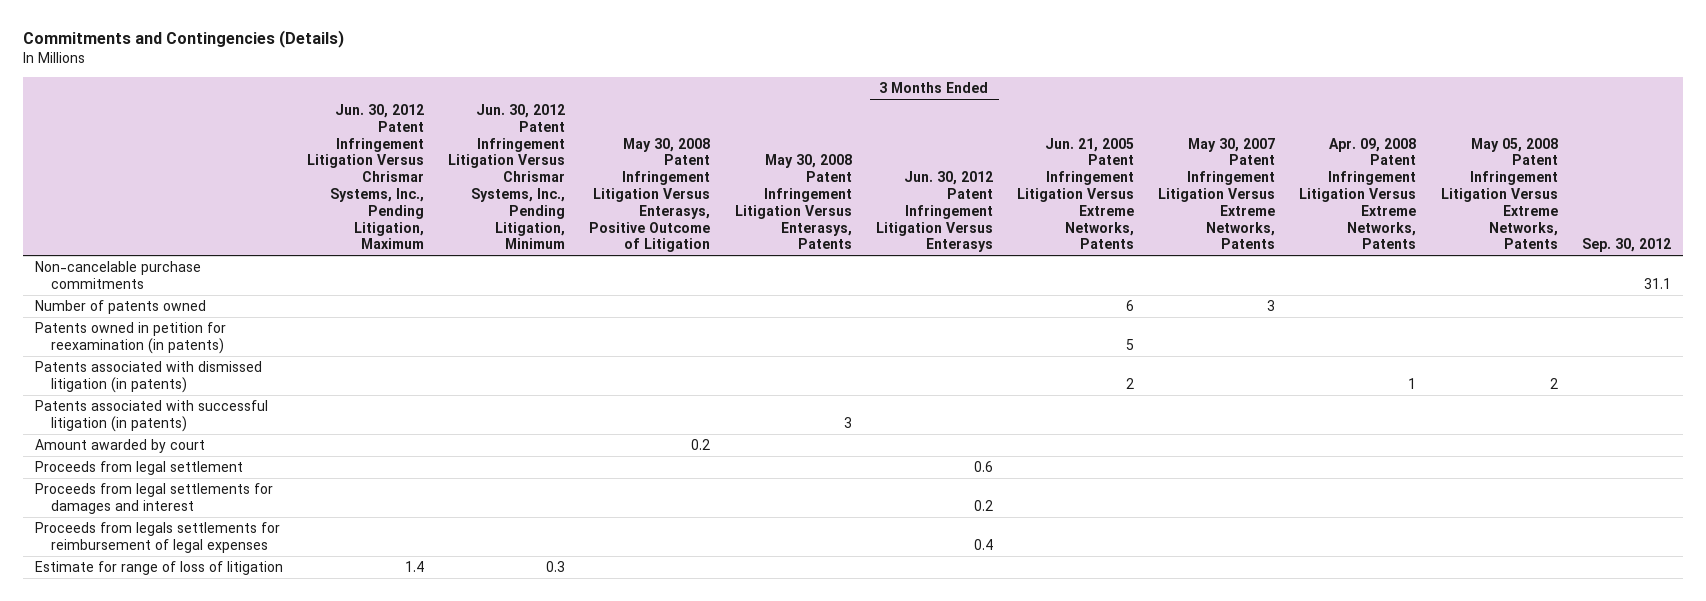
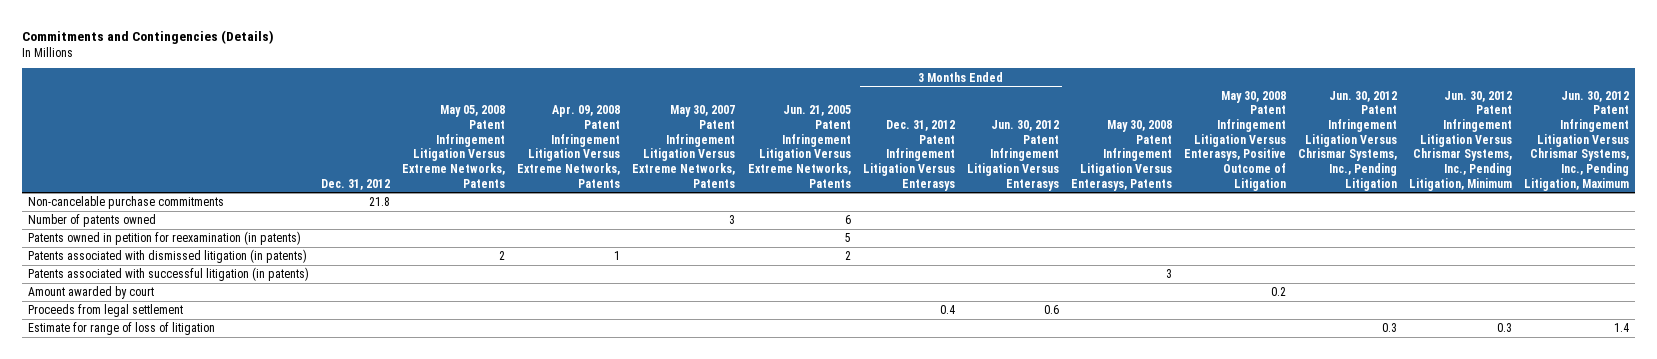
- | Jun. 30, 2012 Patent Infringement Litigation Versus Chrismar Systems, Inc., Pending Litigation, Maximum | Jun. 30, 2012 Patent Infringement Litigation Versus Chrismar Systems, Inc., Pending Litigation, Minimum | May 30, 2008 Patent Infringement Litigation Versus Enterasys, Positive Outcome of Litigation | May 30, 2008 Patent Infringement Litigation Versus Enterasys, Patents | 3 Months Ended Jun. 30, 2012 Patent Infringement Litigation Versus Enterasys | Jun. 21, 2005 Patent Infringement Litigation Versus Extreme Networks, Patents | May 30, 2007 Patent Infringement Litigation Versus Extreme Networks, Patents | Apr. 09, 2008 Patent Infringement Litigation Versus Extreme Networks, Patents | May 05, 2008 Patent Infringement Litigation Versus Extreme Networks, Patents | Sep. 30, 2012
+ | Dec. 31, 2012 | May 05, 2008 Patent Infringement Litigation Versus Extreme Networks, Patents | Apr. 09, 2008 Patent Infringement Litigation Versus Extreme Networks, Patents | May 30, 2007 Patent Infringement Litigation Versus Extreme Networks, Patents | Jun. 21, 2005 Patent Infringement Litigation Versus Extreme Networks, Patents | 3 Months Ended Dec. 31, 2012 Patent Infringement Litigation Versus Enterasys | 3 Months Ended Jun. 30, 2012 Patent Infringement Litigation Versus Enterasys | May 30, 2008 Patent Infringement Litigation Versus Enterasys, Patents | May 30, 2008 Patent Infringement Litigation Versus Enterasys, Positive Outcome of Litigation | Jun. 30, 2012 Patent Infringement Litigation Versus Chrismar Systems, Inc., Pending Litigation | Jun. 30, 2012 Patent Infringement Litigation Versus Chrismar Systems, Inc., Pending Litigation, Minimum | Jun. 30, 2012 Patent Infringement Litigation Versus Chrismar Systems, Inc., Pending Litigation, Maximum
- Proceeds from legal settlements for damages and interest | | | | | 0.2 | | | | |
- Proceeds from legals settlements for reimbursement of legal expenses | | | | | 0.4 | | | | |

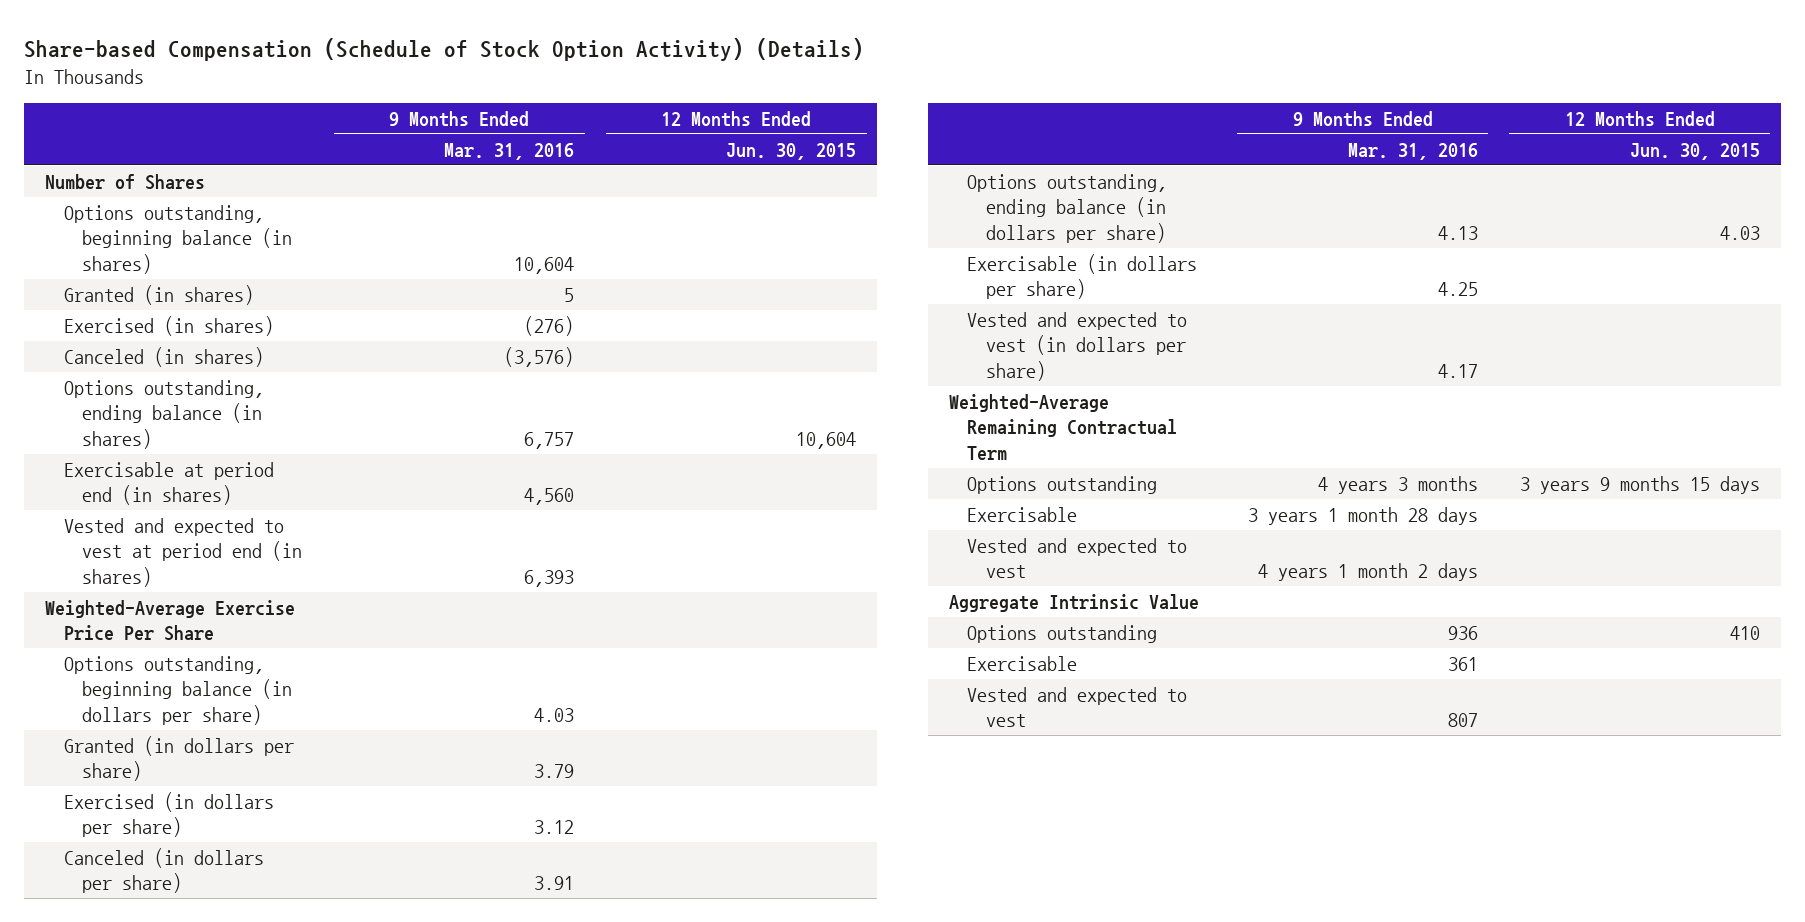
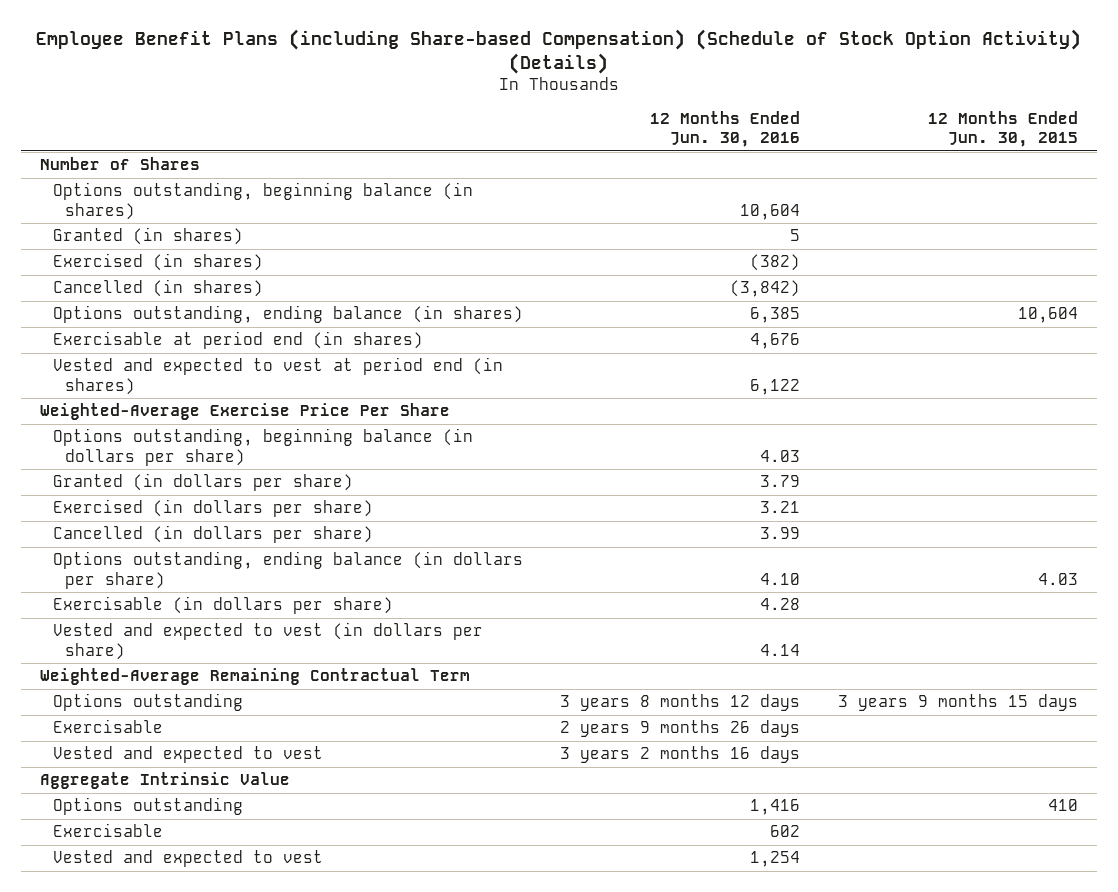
- Share-based Compensation (Schedule of Stock Option Activity) (Details)
+ Employee Benefit Plans (including Share-based Compensation) (Schedule of Stock Option Activity) (Details)
- | 9 Months Ended Mar. 31, 2016 | 12 Months Ended Jun. 30, 2015
+ | 12 Months Ended Jun. 30, 2016 | 12 Months Ended Jun. 30, 2015
- Canceled (in shares) | (3,576) |
+ Cancelled (in shares) | (3,842) |
- Canceled (in dollars per share) | 3.91 |
+ Cancelled (in dollars per share) | 3.99 |

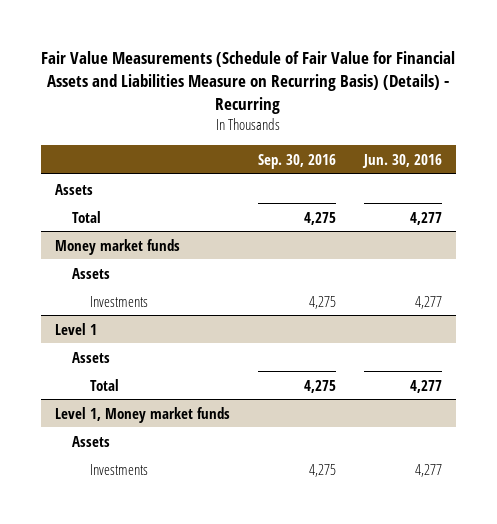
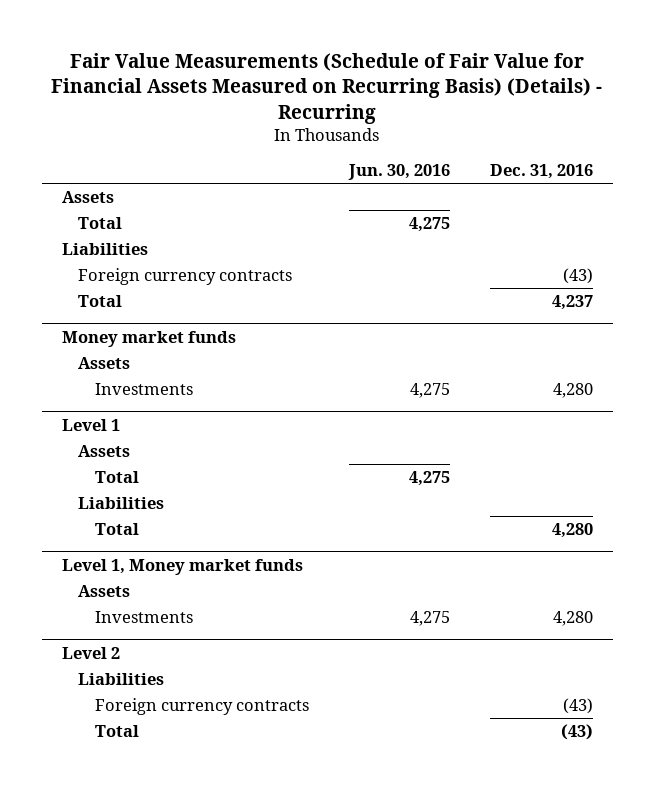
- Fair Value Measurements (Schedule of Fair Value for Financial Assets and Liabilities Measure on Recurring Basis) (Details) - Recurring
+ Fair Value Measurements (Schedule of Fair Value for Financial Assets Measured on Recurring Basis) (Details) - Recurring
- | Sep. 30, 2016 | Jun. 30, 2016
+ | Jun. 30, 2016 | Dec. 31, 2016
- Total | 4,275 | 4,277
+ Total | 4,275 |
+ Liabilities
+ Foreign currency contracts | | (43)
+ Total | | 4,237
@ Money market funds
- Investments | 4,275 | 4,277
+ Investments | 4,275 | 4,280
@ Level 1
- Total | 4,275 | 4,277
+ Total | 4,275 |
+ Liabilities
+ Total | | 4,280
@ Level 1, Money market funds
- Investments | 4,275 | 4,277
+ Investments | 4,275 | 4,280
+ Level 2
+ Liabilities
+ Foreign currency contracts | | (43)
+ Total | | (43)

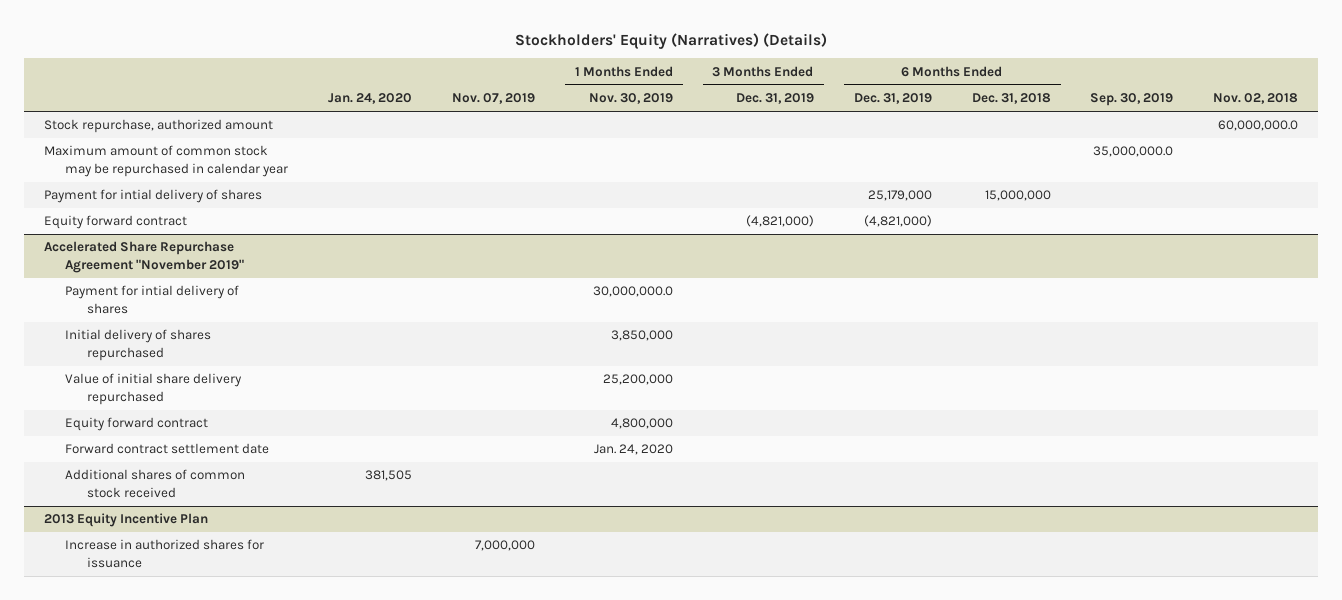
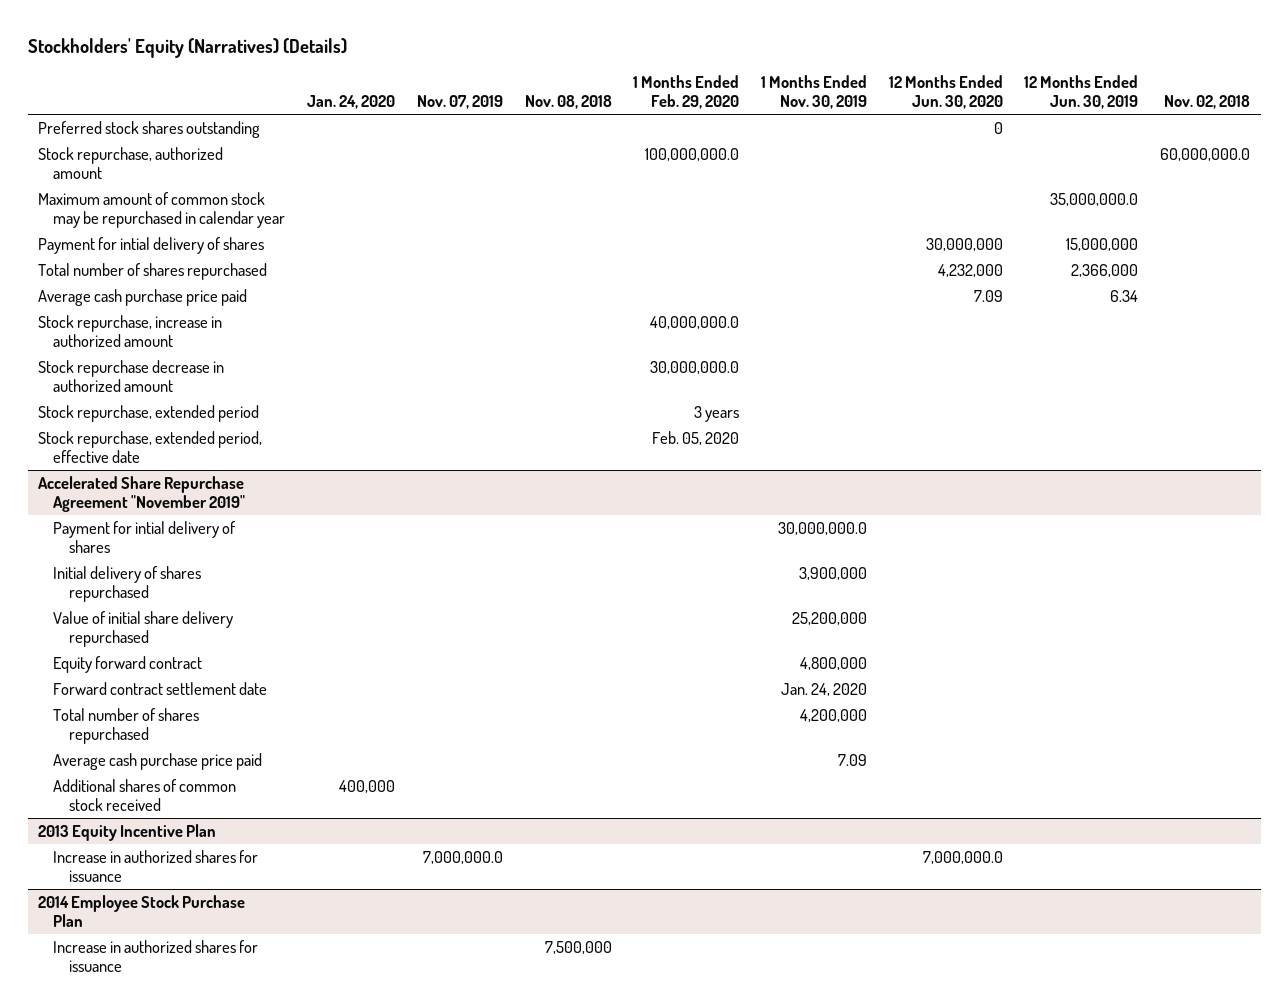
- | Jan. 24, 2020 | Nov. 07, 2019 | 1 Months Ended Nov. 30, 2019 | 3 Months Ended Dec. 31, 2019 | 6 Months Ended Dec. 31, 2019 | 6 Months Ended Dec. 31, 2018 | Sep. 30, 2019 | Nov. 02, 2018
+ | Jan. 24, 2020 | Nov. 07, 2019 | Nov. 08, 2018 | 1 Months Ended Feb. 29, 2020 | 1 Months Ended Nov. 30, 2019 | 12 Months Ended Jun. 30, 2020 | 12 Months Ended Jun. 30, 2019 | Nov. 02, 2018
+ Preferred stock shares outstanding | | | | | | 0 | |
- Equity forward contract | | | | (4,821,000) | (4,821,000) | | |
+ Total number of shares repurchased | | | | | | 4,232,000 | 2,366,000 |
+ Average cash purchase price paid | | | | | | 7.09 | 6.34 |
+ Stock repurchase, increase in authorized amount | | | | 40,000,000.0 | | | |
+ Stock repurchase decrease in authorized amount | | | | 30,000,000.0 | | | |
+ Stock repurchase, extended period | | | | 3 years | | | |
+ Stock repurchase, extended period, effective date | | | | Feb. 05, 2020 | | | |
@ Accelerated Share Repurchase Agreement "November 2019"
- Initial delivery of shares repurchased | | | 3,850,000 | | | | |
+ Initial delivery of shares repurchased | | | | | 3,900,000 | | |
- Additional shares of common stock received | 381,505 | | | | | | |
+ Total number of shares repurchased | | | | | 4,200,000 | | |
+ Average cash purchase price paid | | | | | 7.09 | | |
+ Additional shares of common stock received | 400,000 | | | | | | |
@ 2013 Equity Incentive Plan
- Increase in authorized shares for issuance | | 7,000,000 | | | | | |
+ Increase in authorized shares for issuance | | 7,000,000.0 | | | | 7,000,000.0 | |
+ 2014 Employee Stock Purchase Plan
+ Increase in authorized shares for issuance | | | 7,500,000 | | | | |

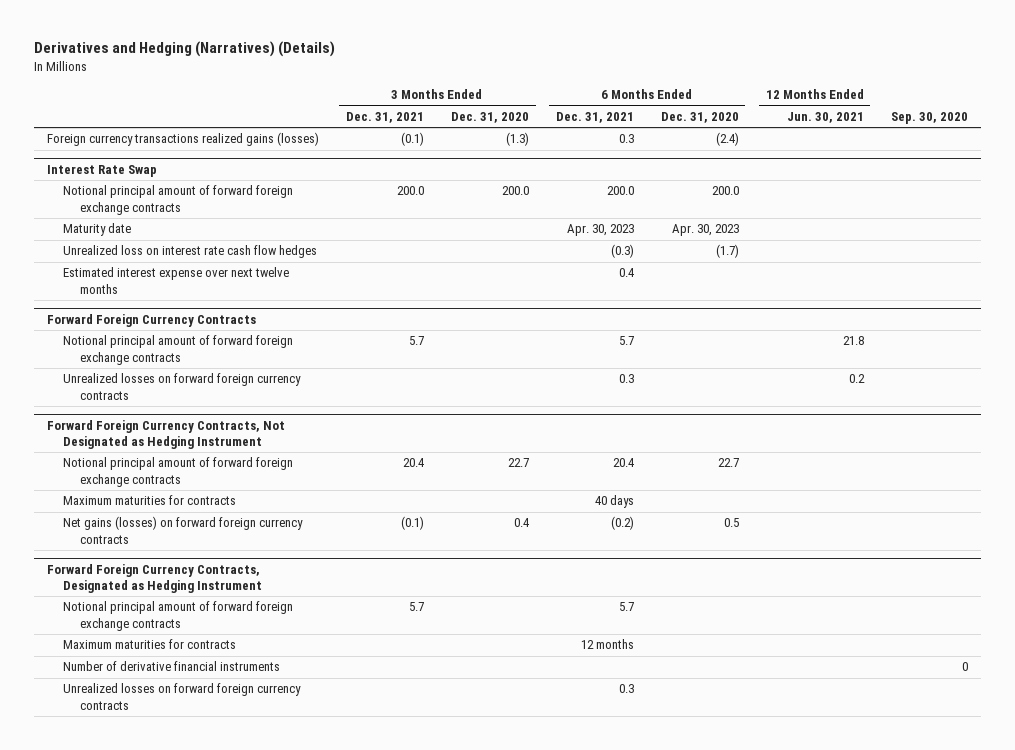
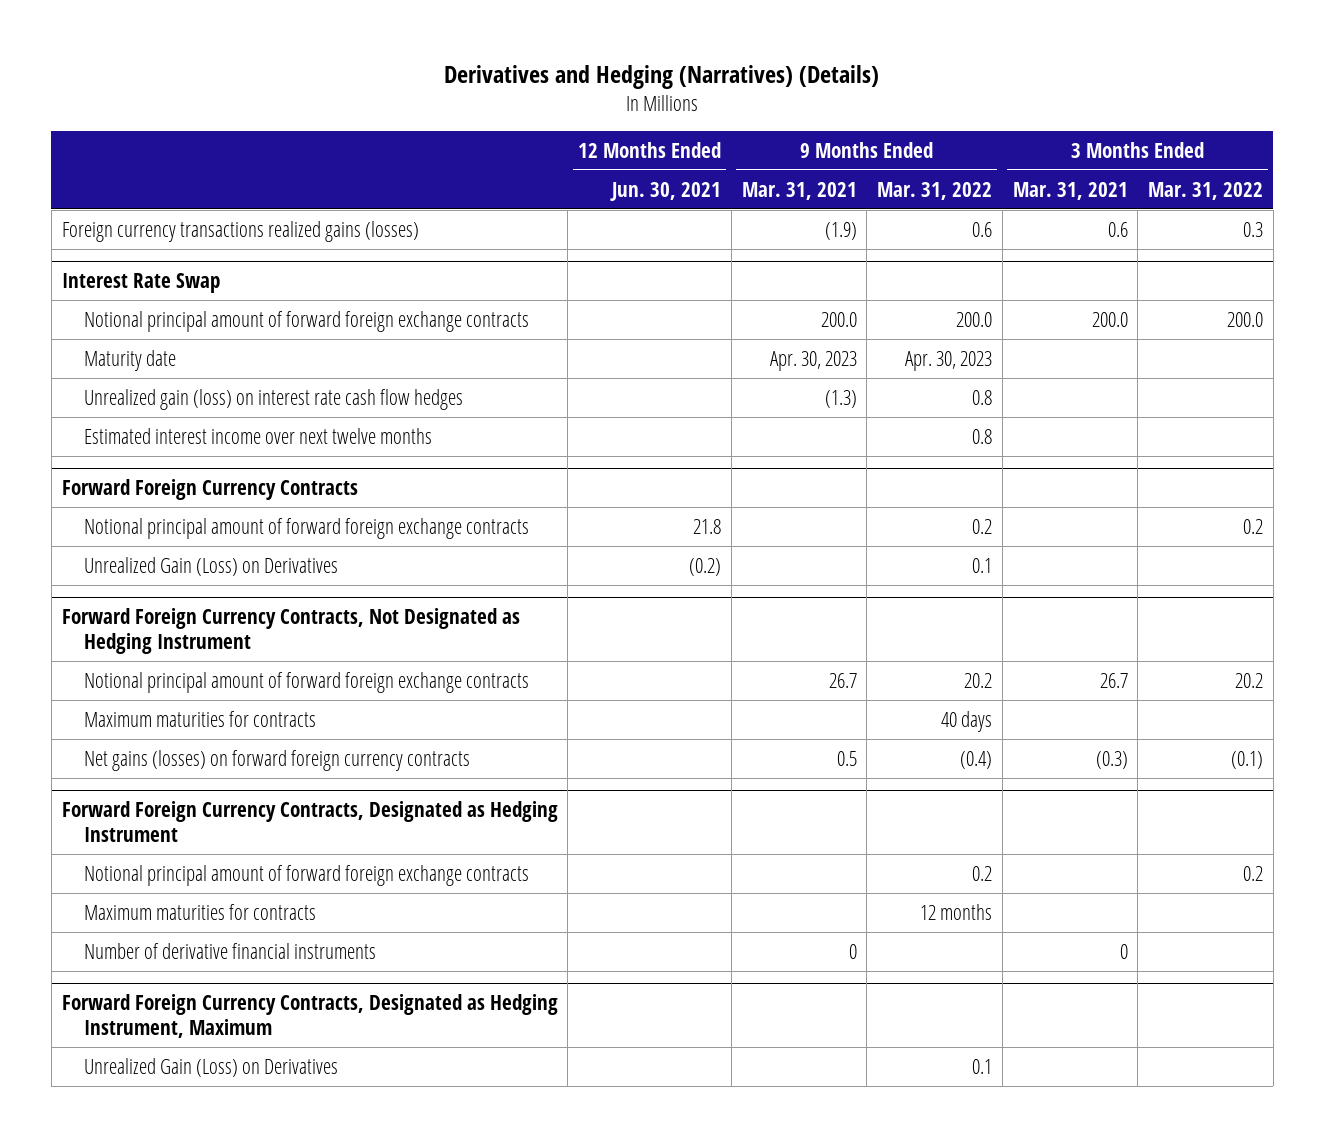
- | 3 Months Ended Dec. 31, 2021 | 3 Months Ended Dec. 31, 2020 | 6 Months Ended Dec. 31, 2021 | 6 Months Ended Dec. 31, 2020 | 12 Months Ended Jun. 30, 2021 | Sep. 30, 2020
+ | 12 Months Ended Jun. 30, 2021 | 9 Months Ended Mar. 31, 2021 | 9 Months Ended Mar. 31, 2022 | 3 Months Ended Mar. 31, 2021 | 3 Months Ended Mar. 31, 2022
@ Interest Rate Swap
- Unrealized loss on interest rate cash flow hedges | | | (0.3) | (1.7) | |
- Estimated interest expense over next twelve months | | | 0.4 | | |
+ Unrealized gain (loss) on interest rate cash flow hedges | | (1.3) | 0.8 | |
+ Estimated interest income over next twelve months | | | 0.8 | |
@ Forward Foreign Currency Contracts
- Unrealized losses on forward foreign currency contracts | | | 0.3 | | 0.2 |
+ Unrealized Gain (Loss) on Derivatives | (0.2) | | 0.1 | |
@ Forward Foreign Currency Contracts, Designated as Hedging Instrument
- Unrealized losses on forward foreign currency contracts | | | 0.3 | | |
+ Forward Foreign Currency Contracts, Designated as Hedging Instrument, Maximum
+ Unrealized Gain (Loss) on Derivatives | | | 0.1 | |

